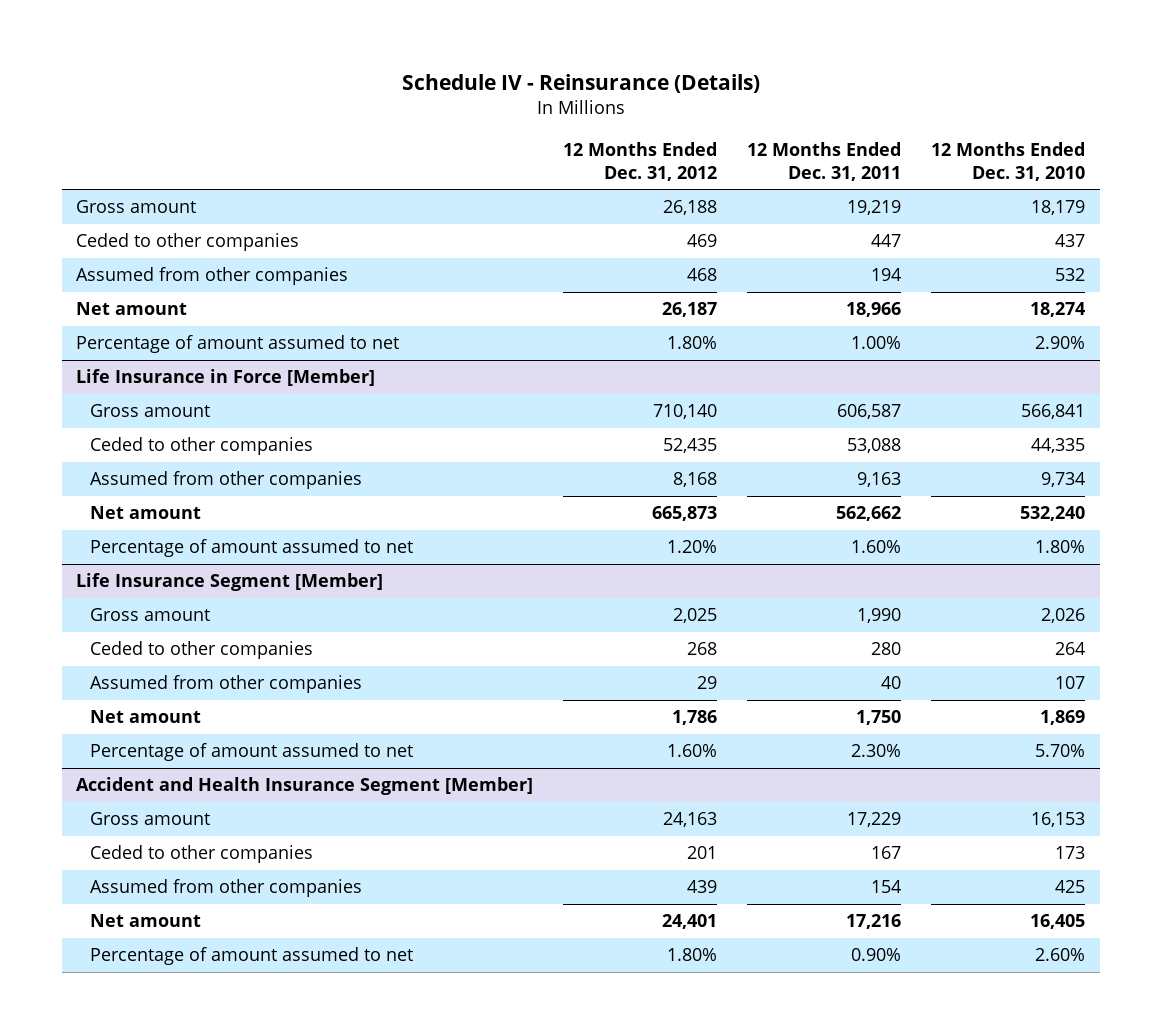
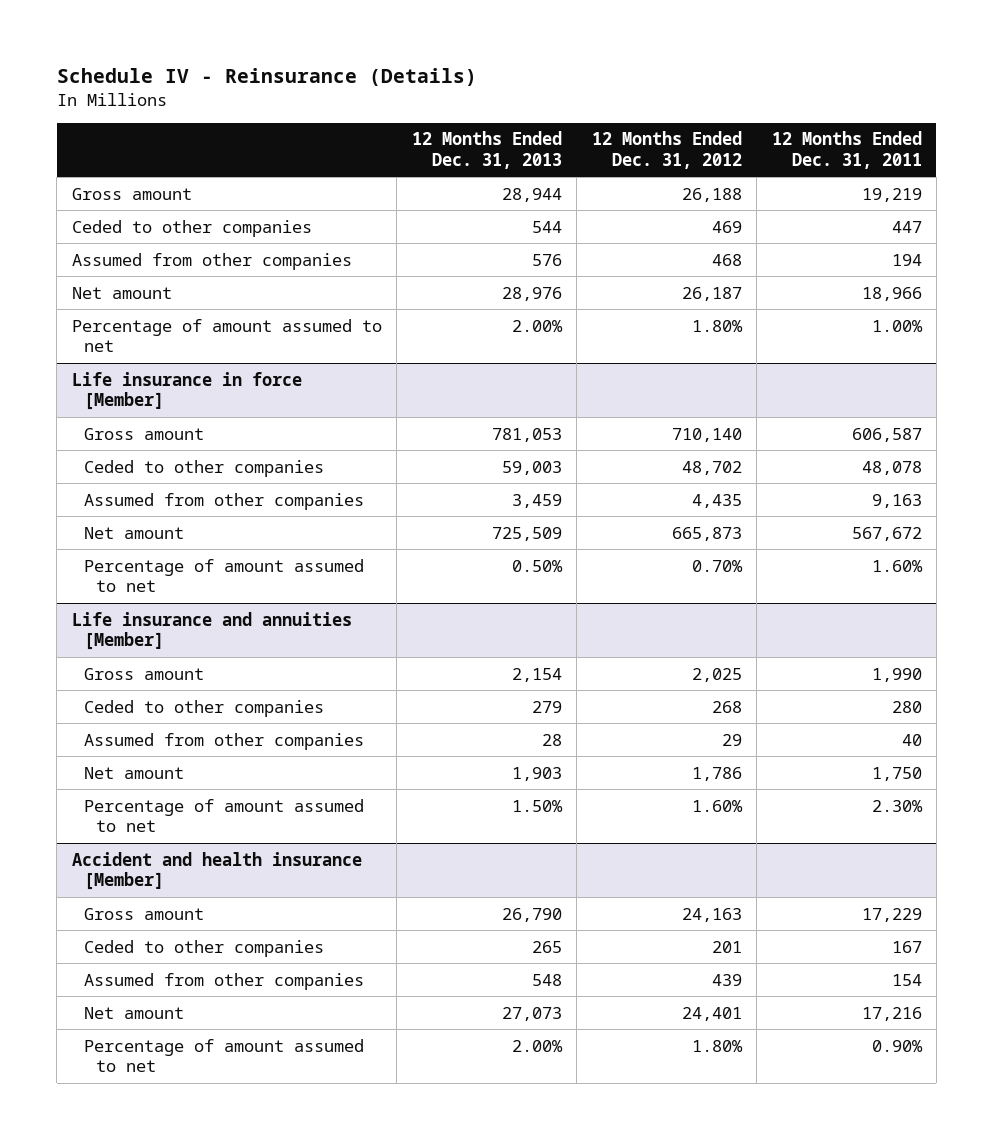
- | 12 Months Ended Dec. 31, 2012 | 12 Months Ended Dec. 31, 2011 | 12 Months Ended Dec. 31, 2010
+ | 12 Months Ended Dec. 31, 2013 | 12 Months Ended Dec. 31, 2012 | 12 Months Ended Dec. 31, 2011
- Life Insurance in Force [Member]
+ Life insurance in force [Member]
- Ceded to other companies | 52,435 | 53,088 | 44,335
- Assumed from other companies | 8,168 | 9,163 | 9,734
- Net amount | 665,873 | 562,662 | 532,240
- Percentage of amount assumed to net | 1.20% | 1.60% | 1.80%
- Life Insurance Segment [Member]
+ Ceded to other companies | 59,003 | 48,702 | 48,078
+ Assumed from other companies | 3,459 | 4,435 | 9,163
+ Net amount | 725,509 | 665,873 | 567,672
+ Percentage of amount assumed to net | 0.50% | 0.70% | 1.60%
+ Life insurance and annuities [Member]
- Accident and Health Insurance Segment [Member]
+ Accident and health insurance [Member]

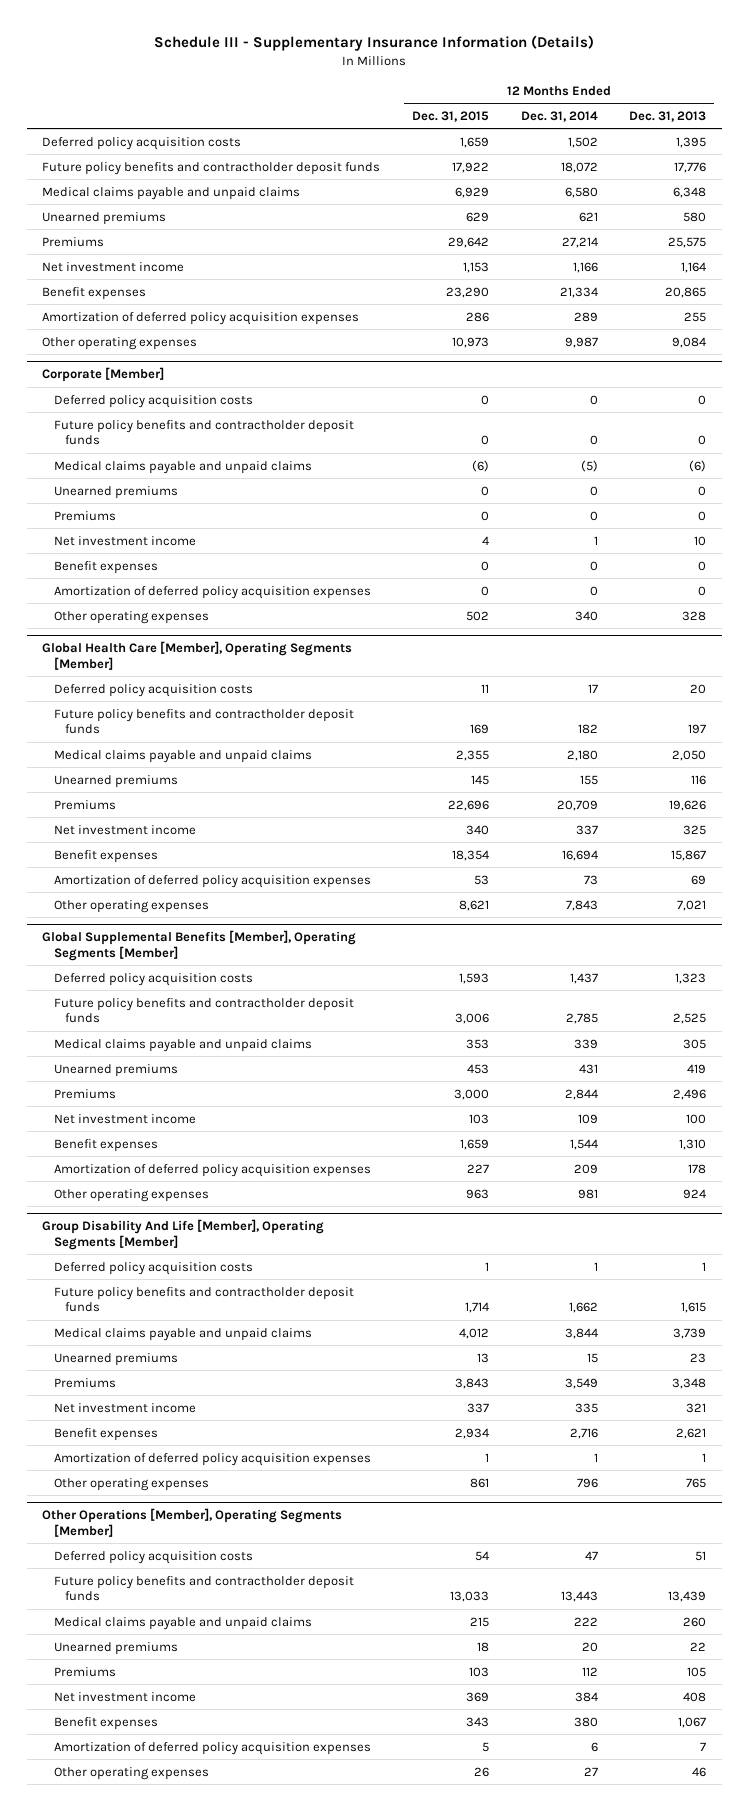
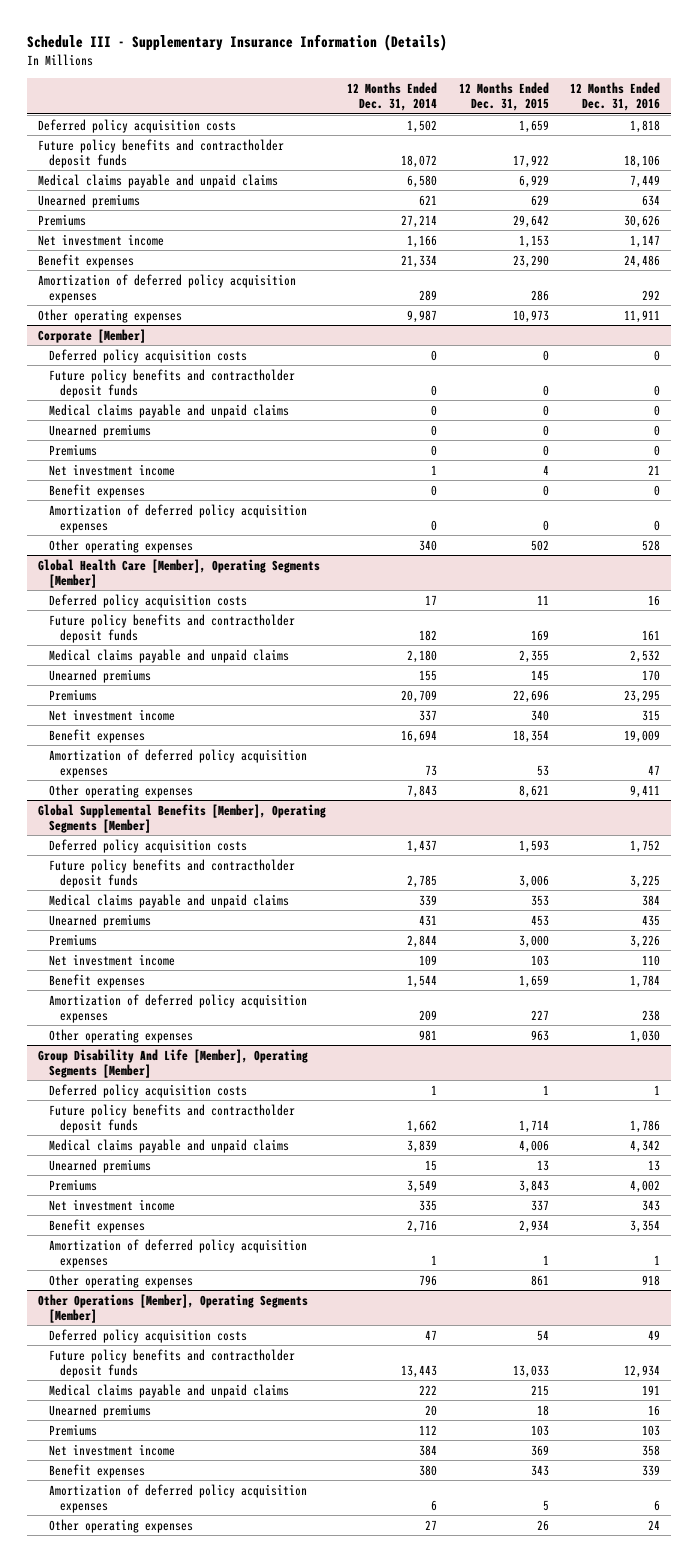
- | 12 Months Ended Dec. 31, 2015 | 12 Months Ended Dec. 31, 2014 | 12 Months Ended Dec. 31, 2013
+ | 12 Months Ended Dec. 31, 2014 | 12 Months Ended Dec. 31, 2015 | 12 Months Ended Dec. 31, 2016
@ Corporate [Member]
- Medical claims payable and unpaid claims | (6) | (5) | (6)
+ Medical claims payable and unpaid claims | 0 | 0 | 0
@ Group Disability And Life [Member], Operating Segments [Member]
- Medical claims payable and unpaid claims | 4,012 | 3,844 | 3,739
+ Medical claims payable and unpaid claims | 3,839 | 4,006 | 4,342

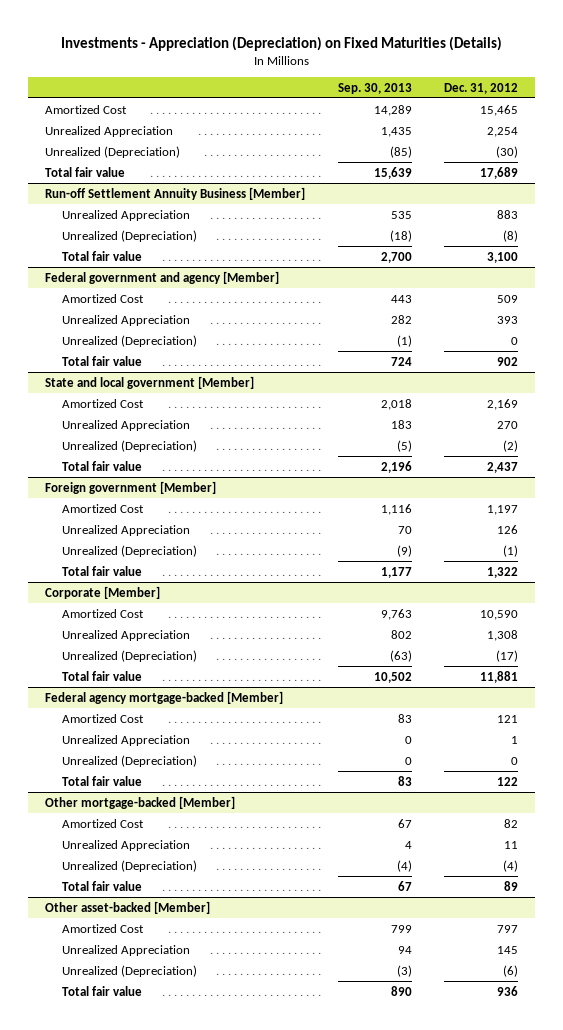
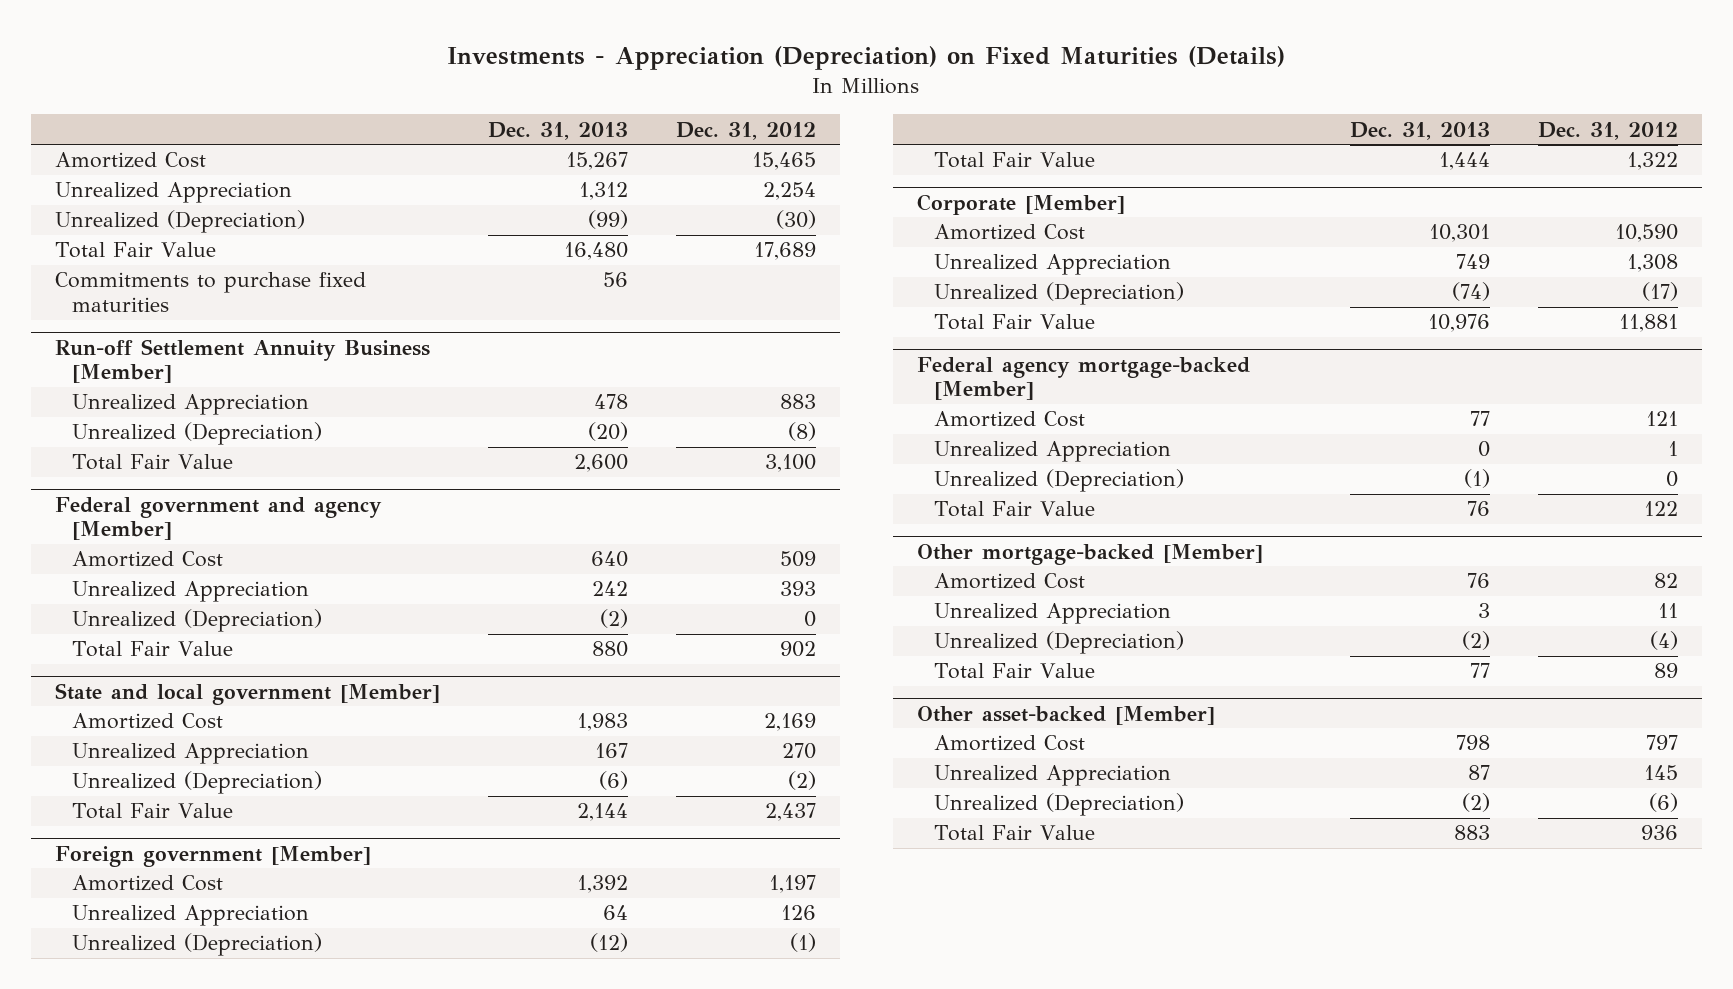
- | Sep. 30, 2013 | Dec. 31, 2012
+ | Dec. 31, 2013 | Dec. 31, 2012
- Total fair value | 15,639 | 17,689
+ Total Fair Value | 16,480 | 17,689
+ Commitments to purchase fixed maturities | 56 |
@ Run-off Settlement Annuity Business [Member]
- Total fair value | 2,700 | 3,100
+ Total Fair Value | 2,600 | 3,100
@ Federal government and agency [Member]
- Total fair value | 724 | 902
+ Total Fair Value | 880 | 902
@ State and local government [Member]
- Total fair value | 2,196 | 2,437
+ Total Fair Value | 2,144 | 2,437
@ Foreign government [Member]
- Total fair value | 1,177 | 1,322
+ Total Fair Value | 1,444 | 1,322
@ Corporate [Member]
- Total fair value | 10,502 | 11,881
+ Total Fair Value | 10,976 | 11,881
@ Federal agency mortgage-backed [Member]
- Total fair value | 83 | 122
+ Total Fair Value | 76 | 122
@ Other mortgage-backed [Member]
- Total fair value | 67 | 89
+ Total Fair Value | 77 | 89
@ Other asset-backed [Member]
- Total fair value | 890 | 936
+ Total Fair Value | 883 | 936

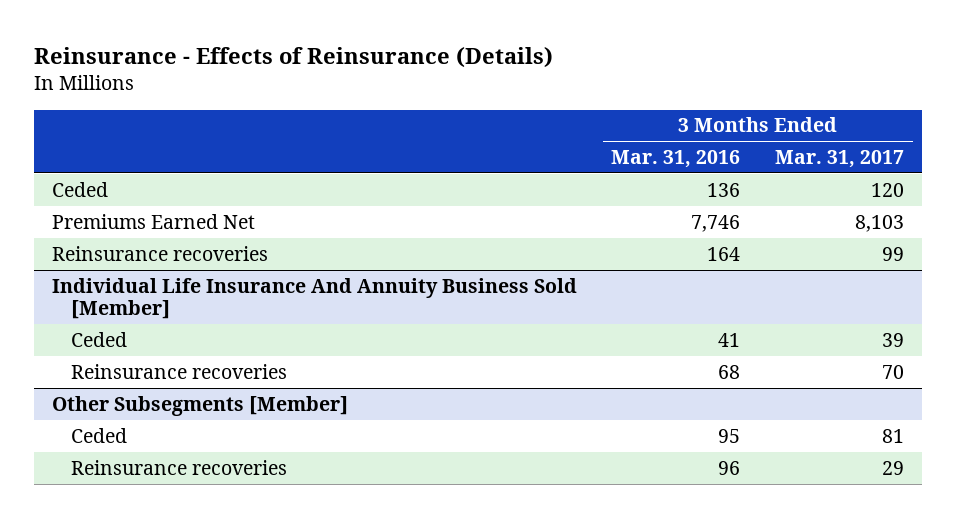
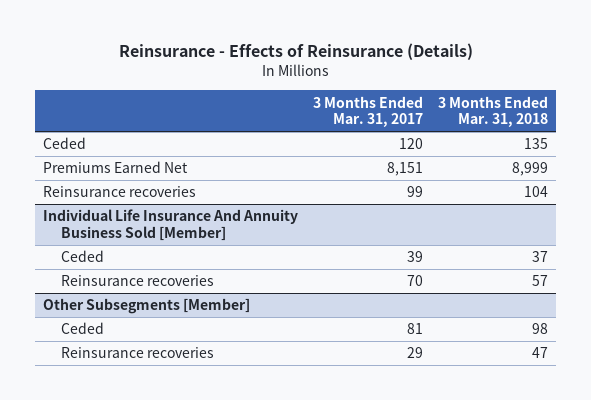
- | 3 Months Ended Mar. 31, 2016 | 3 Months Ended Mar. 31, 2017
+ | 3 Months Ended Mar. 31, 2017 | 3 Months Ended Mar. 31, 2018
- Premiums Earned Net | 7,746 | 8,103
+ Premiums Earned Net | 8,151 | 8,999

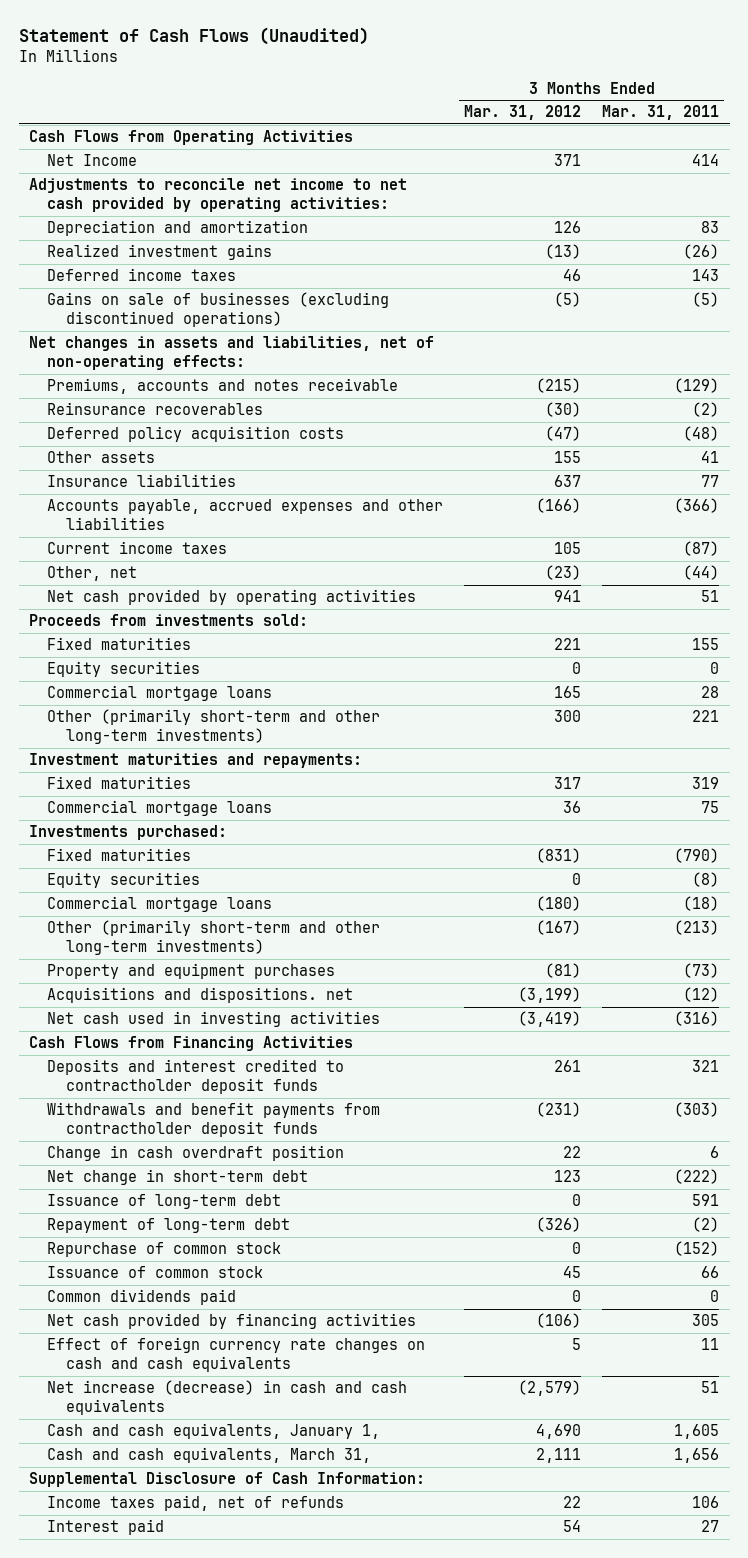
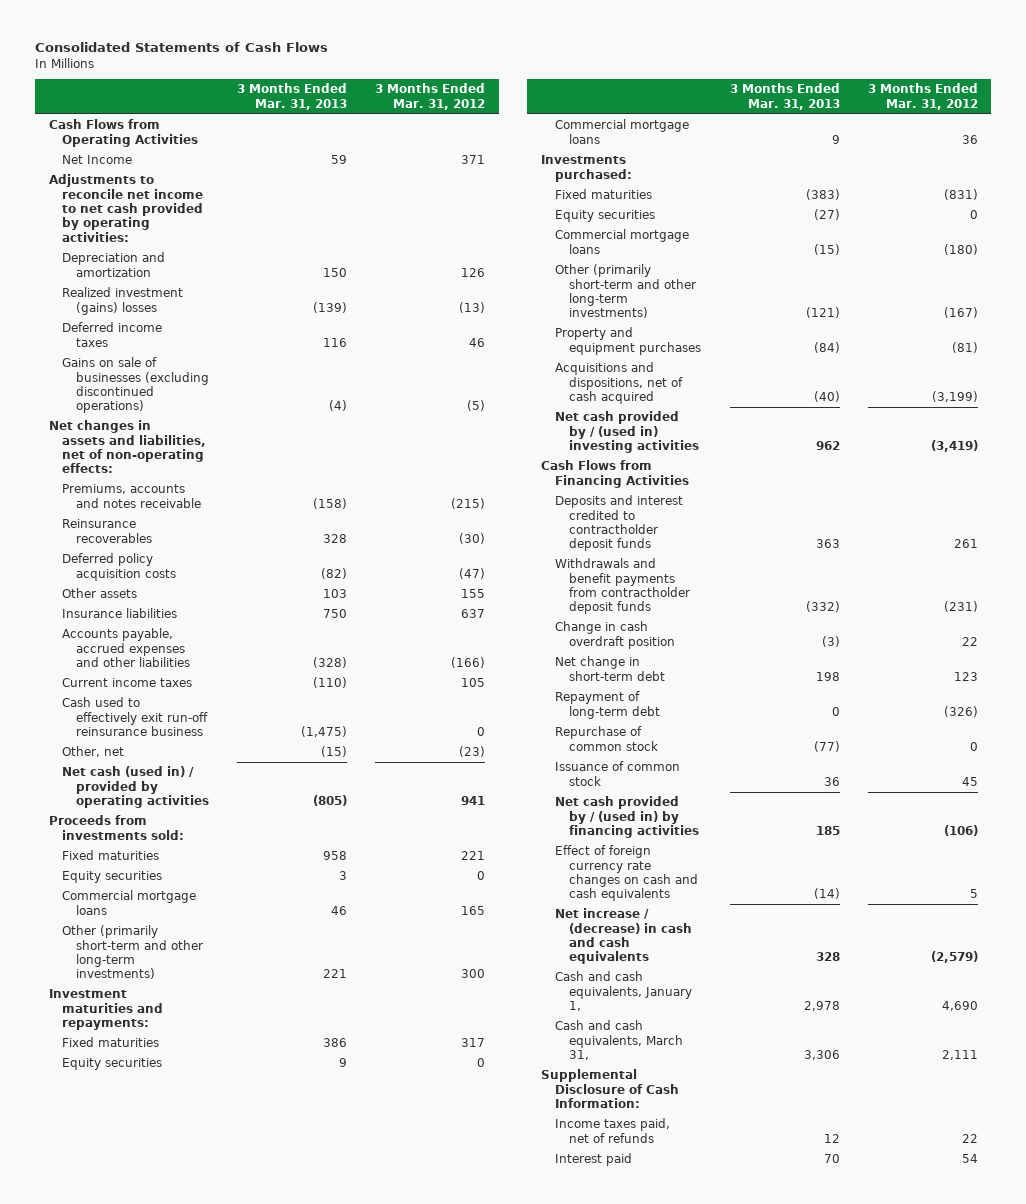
- Statement of Cash Flows (Unaudited)
+ Consolidated Statements of Cash Flows
- | 3 Months Ended Mar. 31, 2012 | 3 Months Ended Mar. 31, 2011
+ | 3 Months Ended Mar. 31, 2013 | 3 Months Ended Mar. 31, 2012
- Realized investment gains | (13) | (26)
+ Realized investment (gains) losses | (139) | (13)
+ Cash used to effectively exit run-off reinsurance business | (1,475) | 0
- Net cash provided by operating activities | 941 | 51
+ Net cash (used in) / provided by operating activities | (805) | 941
+ Equity securities | 9 | 0
- Acquisitions and dispositions. net | (3,199) | (12)
- Net cash used in investing activities | (3,419) | (316)
+ Acquisitions and dispositions, net of cash acquired | (40) | (3,199)
+ Net cash provided by / (used in) investing activities | 962 | (3,419)
- Issuance of long-term debt | 0 | 591
- Common dividends paid | 0 | 0
- Net cash provided by financing activities | (106) | 305
+ Net cash provided by / (used in) by financing activities | 185 | (106)
- Net increase (decrease) in cash and cash equivalents | (2,579) | 51
+ Net increase / (decrease) in cash and cash equivalents | 328 | (2,579)

